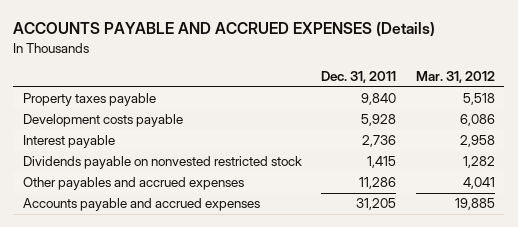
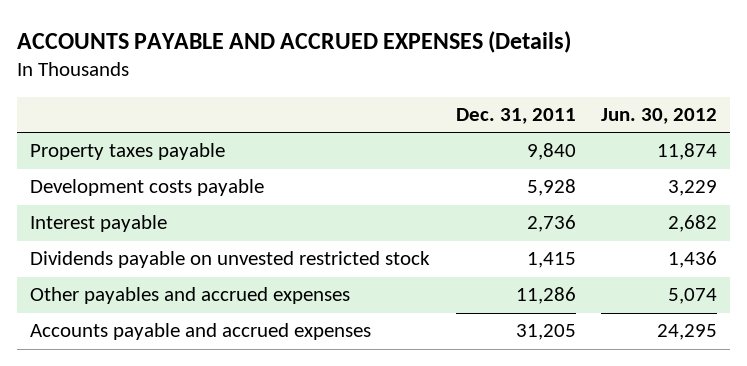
- | Dec. 31, 2011 | Mar. 31, 2012
+ | Dec. 31, 2011 | Jun. 30, 2012
- Dividends payable on nonvested restricted stock | 1,415 | 1,282
+ Dividends payable on unvested restricted stock | 1,415 | 1,436

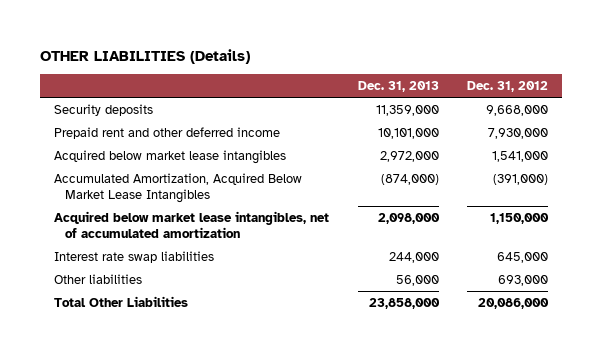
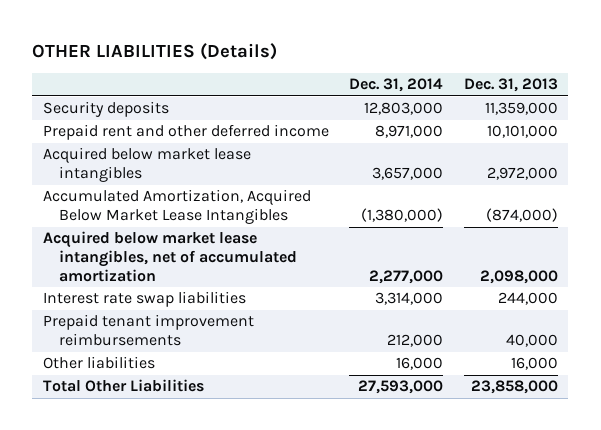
- | Dec. 31, 2013 | Dec. 31, 2012
+ | Dec. 31, 2014 | Dec. 31, 2013
- Other liabilities | 56,000 | 693,000
+ Prepaid tenant improvement reimbursements | 212,000 | 40,000
+ Other liabilities | 16,000 | 16,000

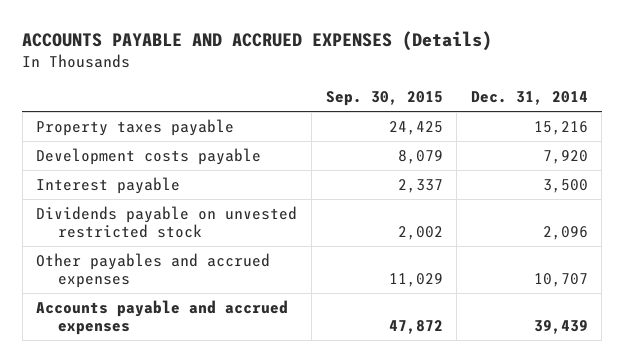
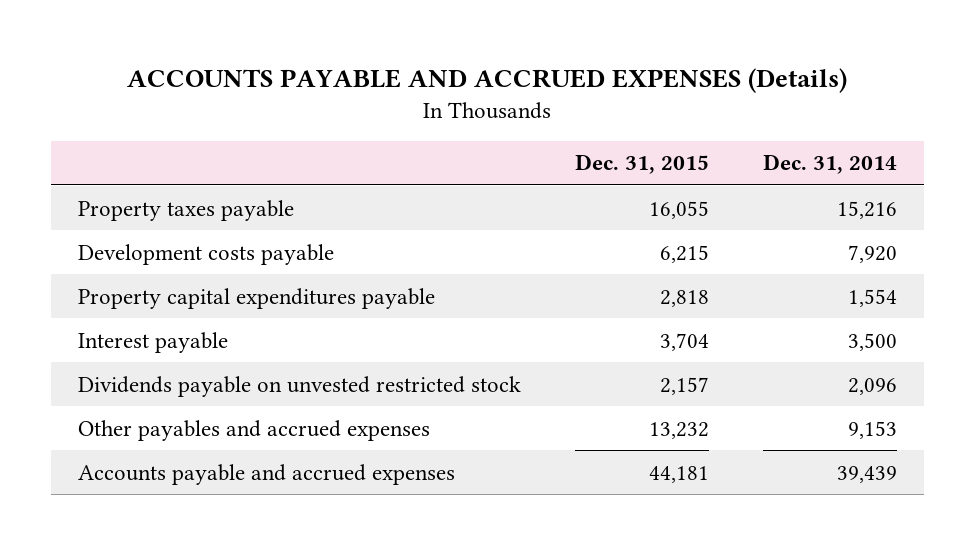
- | Sep. 30, 2015 | Dec. 31, 2014
+ | Dec. 31, 2015 | Dec. 31, 2014
+ Property capital expenditures payable | 2,818 | 1,554
- Other payables and accrued expenses | 11,029 | 10,707
+ Other payables and accrued expenses | 13,232 | 9,153

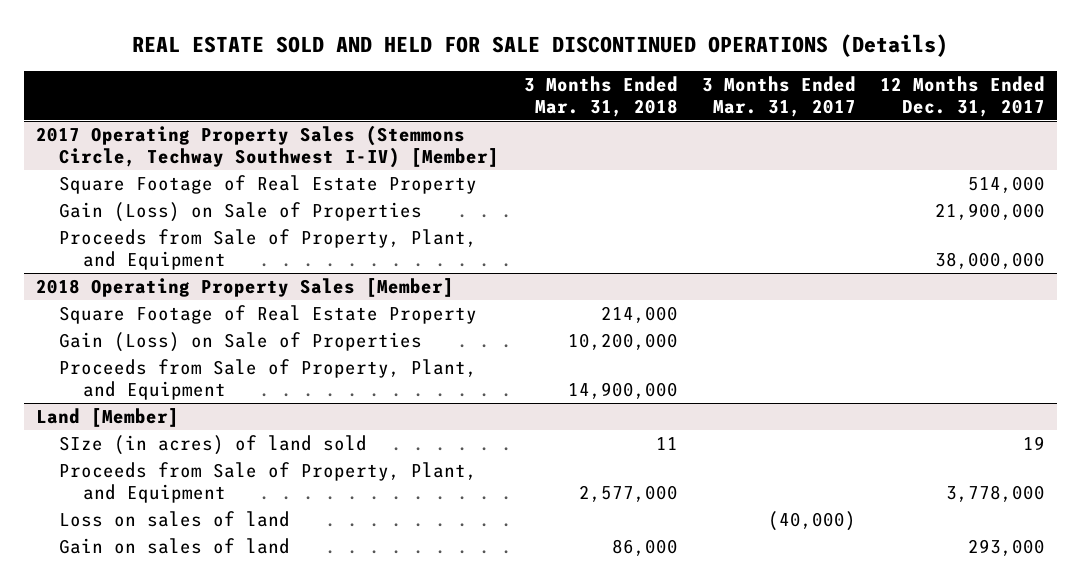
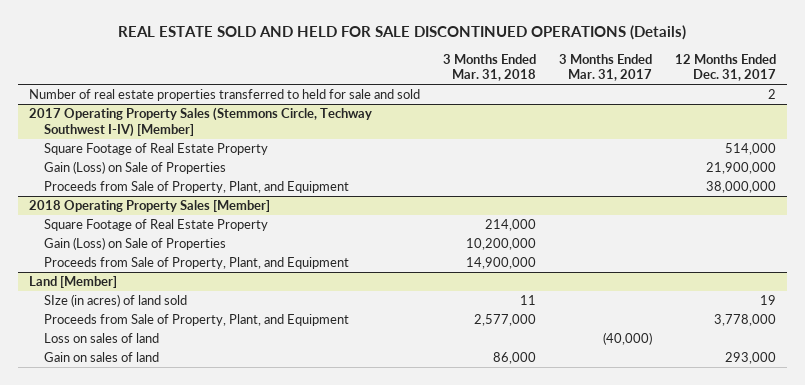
+ Number of real estate properties transferred to held for sale and sold | | | 2

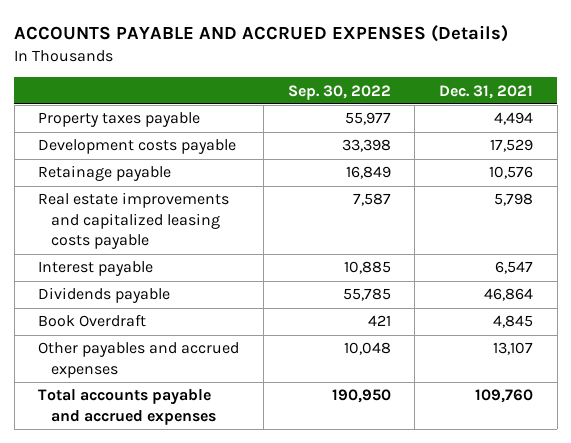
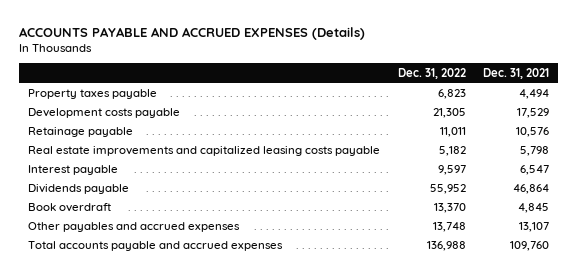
- | Sep. 30, 2022 | Dec. 31, 2021
+ | Dec. 31, 2022 | Dec. 31, 2021
- Book Overdraft | 421 | 4,845
+ Book overdraft | 13,370 | 4,845

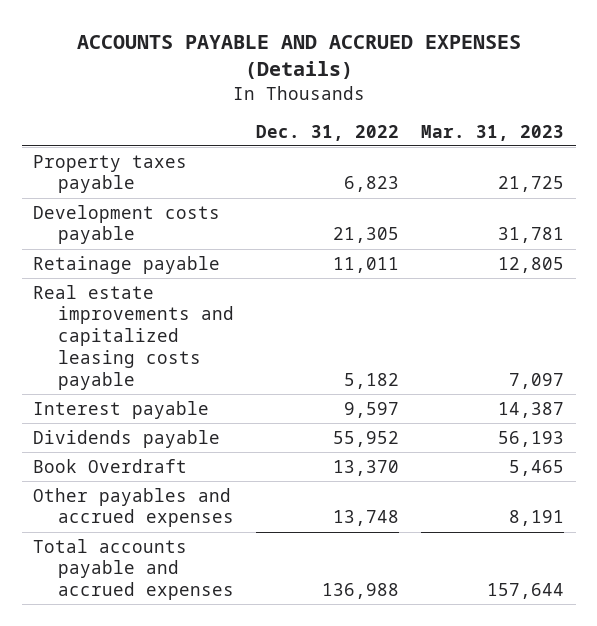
- | Dec. 31, 2022 | Dec. 31, 2021
+ | Dec. 31, 2022 | Mar. 31, 2023
- Book overdraft | 13,370 | 4,845
+ Book Overdraft | 13,370 | 5,465

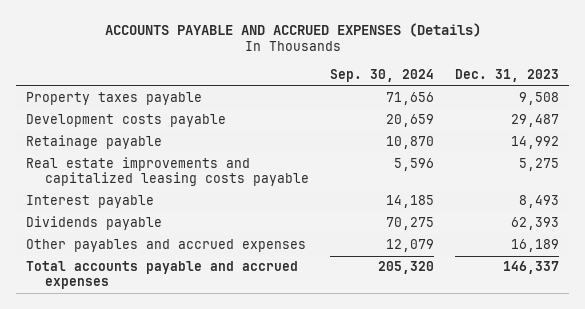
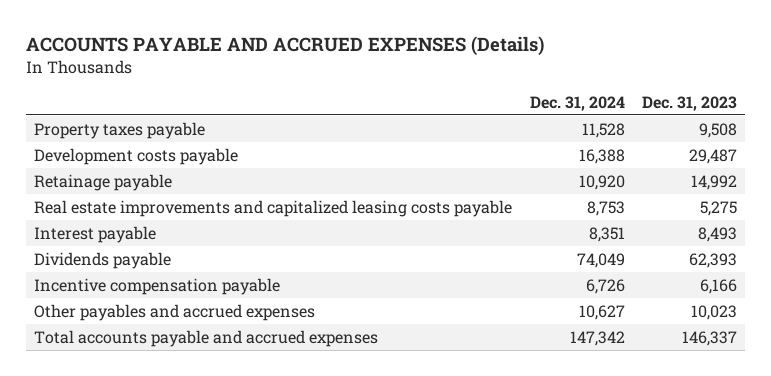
- | Sep. 30, 2024 | Dec. 31, 2023
+ | Dec. 31, 2024 | Dec. 31, 2023
- Other payables and accrued expenses | 12,079 | 16,189
+ Incentive compensation payable | 6,726 | 6,166
+ Other payables and accrued expenses | 10,627 | 10,023

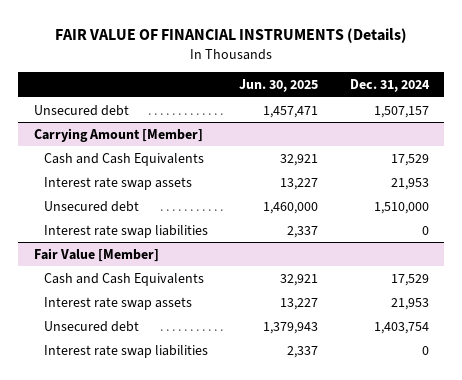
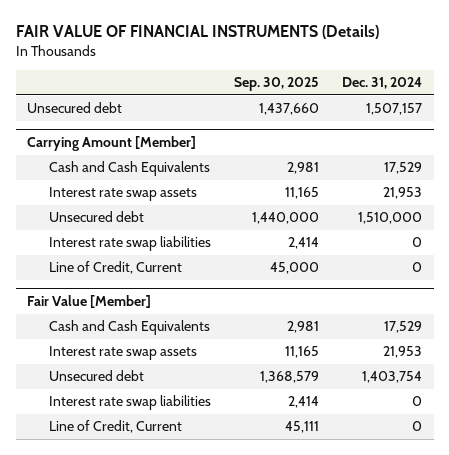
- | Jun. 30, 2025 | Dec. 31, 2024
+ | Sep. 30, 2025 | Dec. 31, 2024
@ Carrying Amount [Member]
+ Line of Credit, Current | 45,000 | 0
@ Fair Value [Member]
+ Line of Credit, Current | 45,111 | 0

